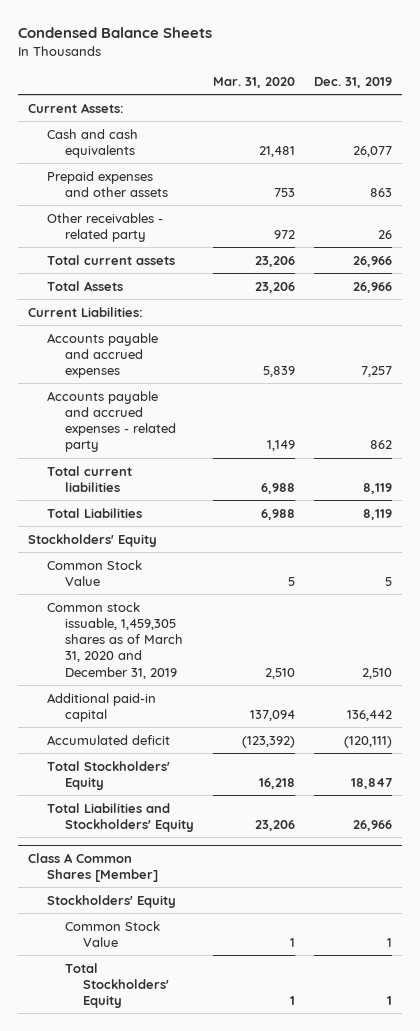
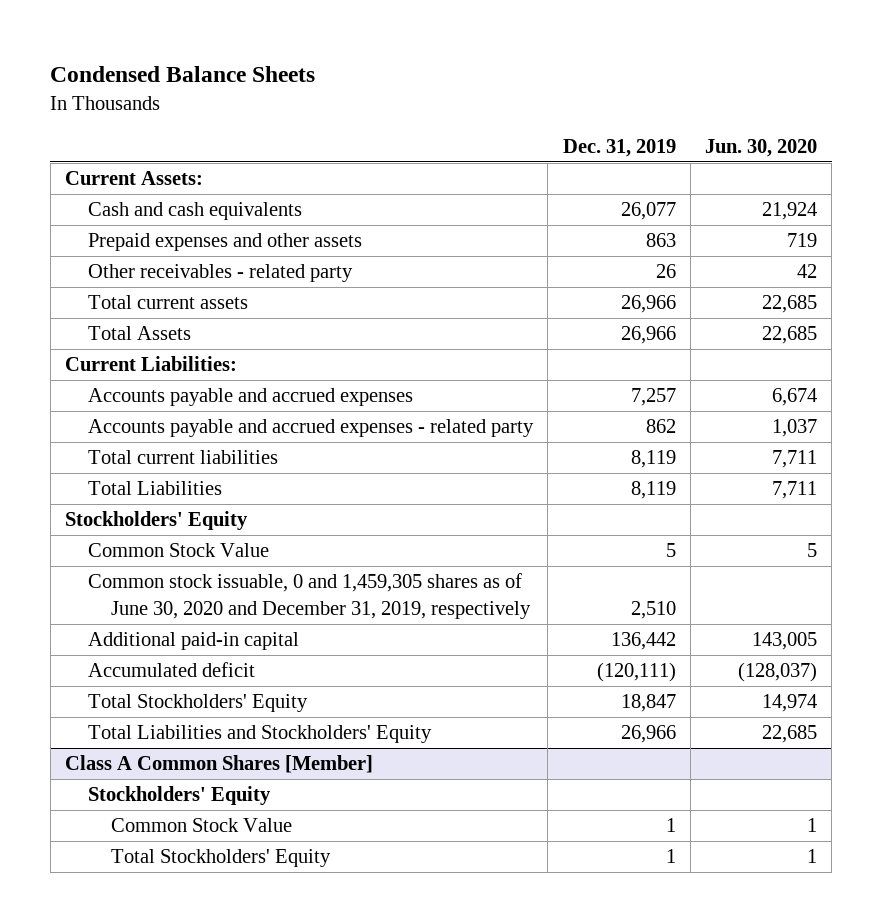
- | Mar. 31, 2020 | Dec. 31, 2019
+ | Dec. 31, 2019 | Jun. 30, 2020
- Common stock issuable, 1,459,305 shares as of March 31, 2020 and December 31, 2019 | 2,510 | 2,510
+ Common stock issuable, 0 and 1,459,305 shares as of June 30, 2020 and December 31, 2019, respectively | 2,510 |

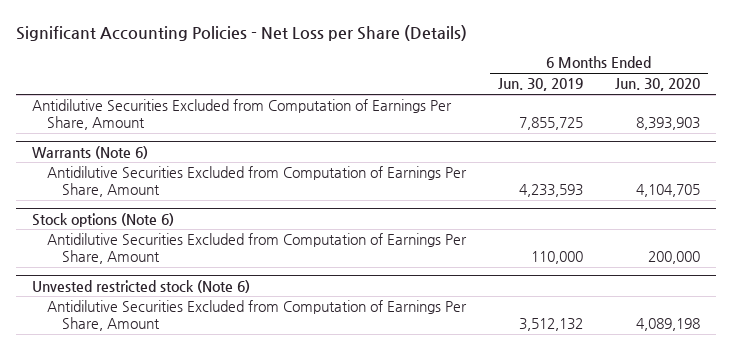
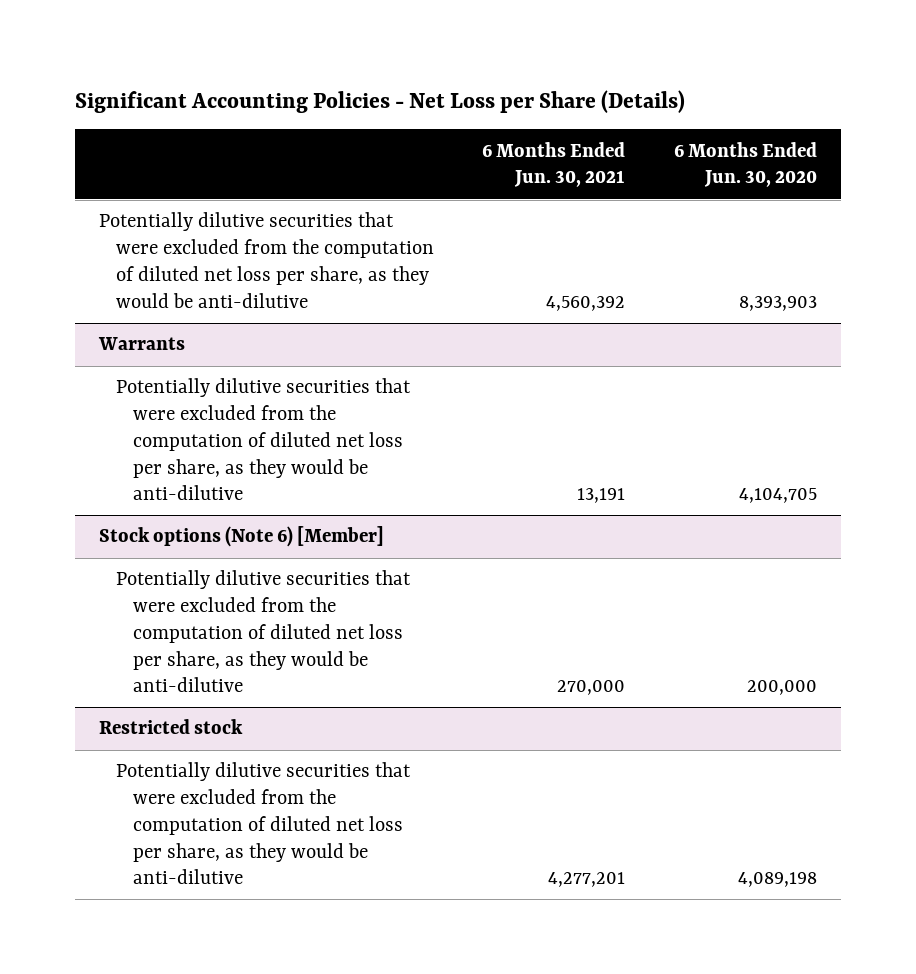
- | 6 Months Ended Jun. 30, 2019 | 6 Months Ended Jun. 30, 2020
+ | 6 Months Ended Jun. 30, 2021 | 6 Months Ended Jun. 30, 2020
- Antidilutive Securities Excluded from Computation of Earnings Per Share, Amount | 7,855,725 | 8,393,903
- Warrants (Note 6)
- Antidilutive Securities Excluded from Computation of Earnings Per Share, Amount | 4,233,593 | 4,104,705
- Stock options (Note 6)
- Antidilutive Securities Excluded from Computation of Earnings Per Share, Amount | 110,000 | 200,000
- Unvested restricted stock (Note 6)
- Antidilutive Securities Excluded from Computation of Earnings Per Share, Amount | 3,512,132 | 4,089,198
+ Potentially dilutive securities that were excluded from the computation of diluted net loss per share, as they would be anti-dilutive | 4,560,392 | 8,393,903
+ Warrants
+ Potentially dilutive securities that were excluded from the computation of diluted net loss per share, as they would be anti-dilutive | 13,191 | 4,104,705
+ Stock options (Note 6) [Member]
+ Potentially dilutive securities that were excluded from the computation of diluted net loss per share, as they would be anti-dilutive | 270,000 | 200,000
+ Restricted stock
+ Potentially dilutive securities that were excluded from the computation of diluted net loss per share, as they would be anti-dilutive | 4,277,201 | 4,089,198

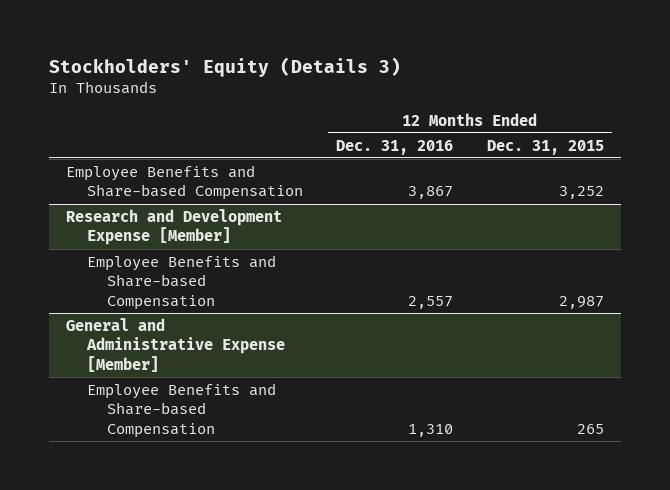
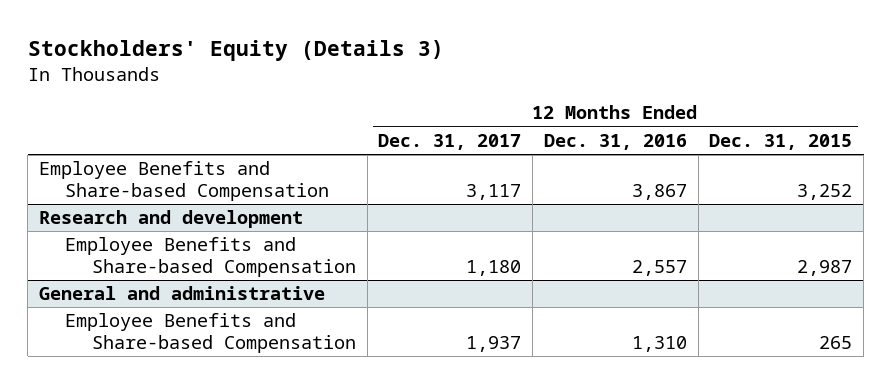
- | 12 Months Ended Dec. 31, 2016 | 12 Months Ended Dec. 31, 2015
+ | 12 Months Ended Dec. 31, 2017 | 12 Months Ended Dec. 31, 2016 | 12 Months Ended Dec. 31, 2015
- Research and Development Expense [Member]
+ Research and development
- General and Administrative Expense [Member]
+ General and administrative

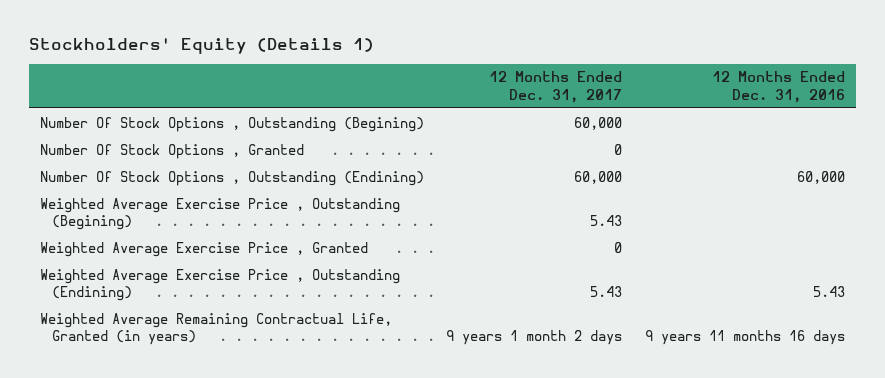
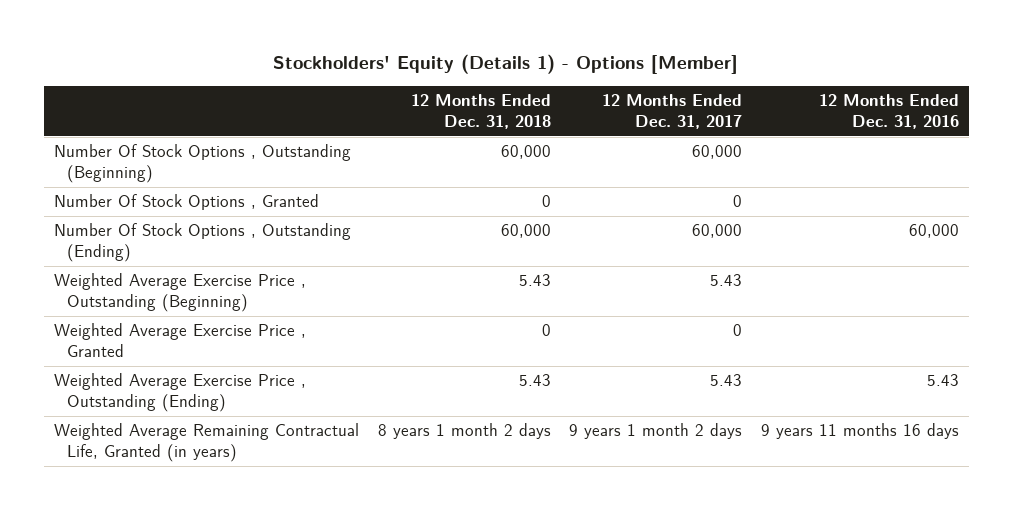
- Stockholders' Equity (Details 1)
+ Stockholders' Equity (Details 1) - Options [Member]
- | 12 Months Ended Dec. 31, 2017 | 12 Months Ended Dec. 31, 2016
+ | 12 Months Ended Dec. 31, 2018 | 12 Months Ended Dec. 31, 2017 | 12 Months Ended Dec. 31, 2016
- Number Of Stock Options , Outstanding (Begining) | 60,000 |
+ Number Of Stock Options , Outstanding (Beginning) | 60,000 | 60,000 |
- Number Of Stock Options , Outstanding (Endining) | 60,000 | 60,000
- Weighted Average Exercise Price , Outstanding (Begining) | 5.43 |
+ Number Of Stock Options , Outstanding (Ending) | 60,000 | 60,000 | 60,000
+ Weighted Average Exercise Price , Outstanding (Beginning) | 5.43 | 5.43 |
- Weighted Average Exercise Price , Outstanding (Endining) | 5.43 | 5.43
+ Weighted Average Exercise Price , Outstanding (Ending) | 5.43 | 5.43 | 5.43

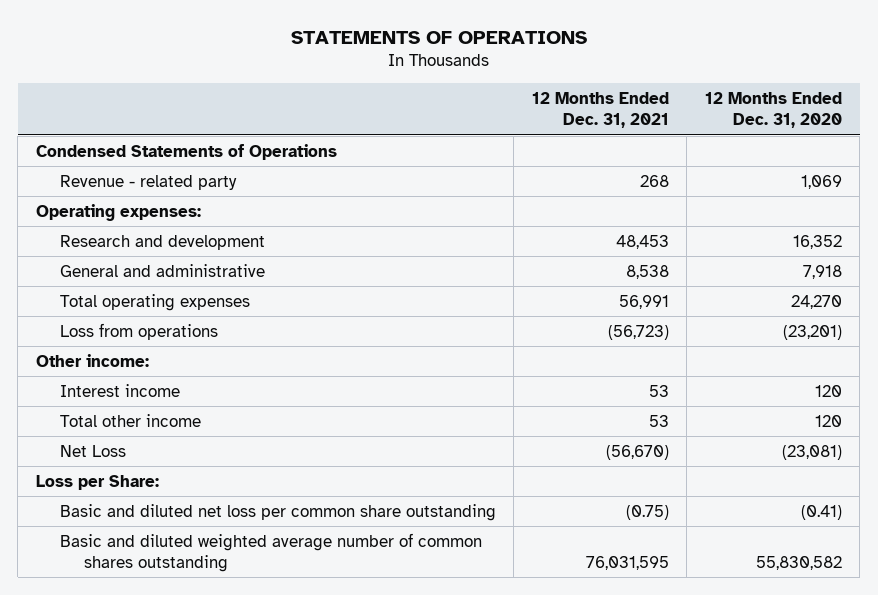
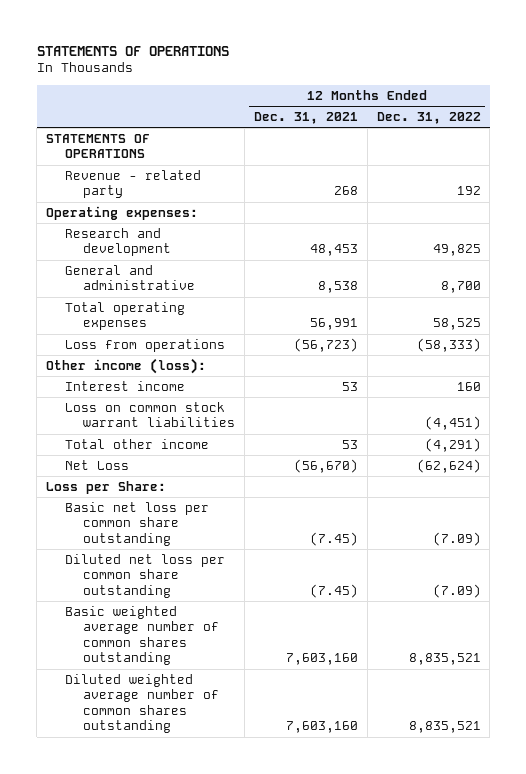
- | 12 Months Ended Dec. 31, 2021 | 12 Months Ended Dec. 31, 2020
+ | 12 Months Ended Dec. 31, 2021 | 12 Months Ended Dec. 31, 2022
- Condensed Statements of Operations
+ STATEMENTS OF OPERATIONS
- Other income:
+ Other income (loss):
+ Loss on common stock warrant liabilities | | (4,451)
- Basic and diluted net loss per common share outstanding | (0.75) | (0.41)
- Basic and diluted weighted average number of common shares outstanding | 76,031,595 | 55,830,582
+ Basic net loss per common share outstanding | (7.45) | (7.09)
+ Diluted net loss per common share outstanding | (7.45) | (7.09)
+ Basic weighted average number of common shares outstanding | 7,603,160 | 8,835,521
+ Diluted weighted average number of common shares outstanding | 7,603,160 | 8,835,521

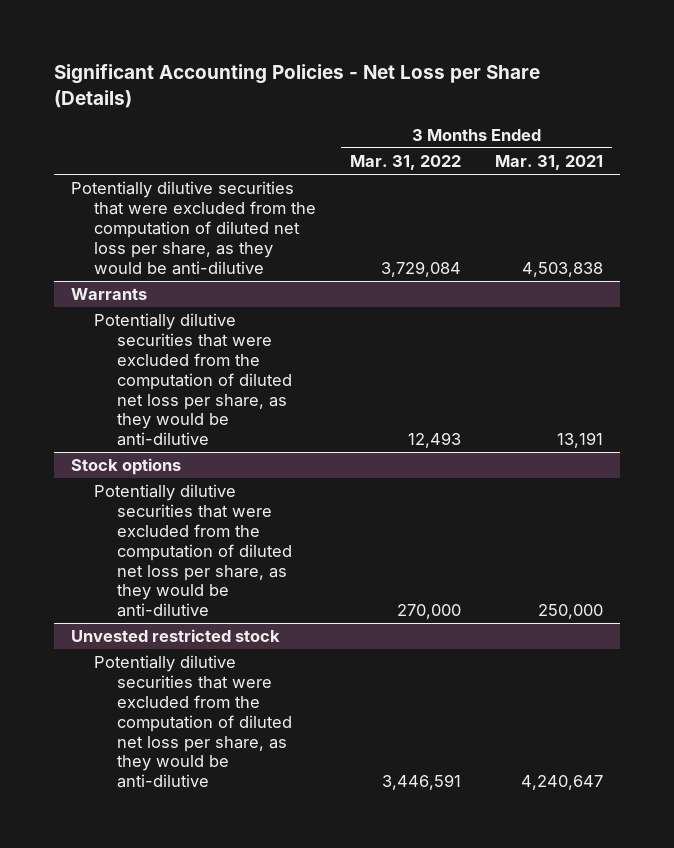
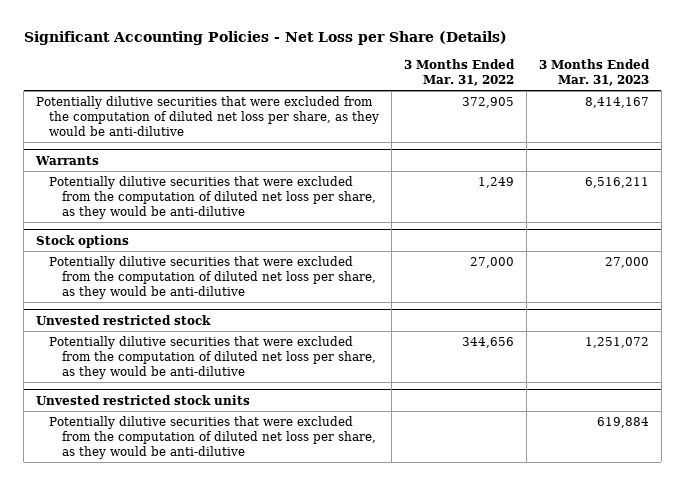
- | 3 Months Ended Mar. 31, 2022 | 3 Months Ended Mar. 31, 2021
+ | 3 Months Ended Mar. 31, 2022 | 3 Months Ended Mar. 31, 2023
- Potentially dilutive securities that were excluded from the computation of diluted net loss per share, as they would be anti-dilutive | 3,729,084 | 4,503,838
+ Potentially dilutive securities that were excluded from the computation of diluted net loss per share, as they would be anti-dilutive | 372,905 | 8,414,167
@ Warrants
- Potentially dilutive securities that were excluded from the computation of diluted net loss per share, as they would be anti-dilutive | 12,493 | 13,191
+ Potentially dilutive securities that were excluded from the computation of diluted net loss per share, as they would be anti-dilutive | 1,249 | 6,516,211
@ Stock options
- Potentially dilutive securities that were excluded from the computation of diluted net loss per share, as they would be anti-dilutive | 270,000 | 250,000
+ Potentially dilutive securities that were excluded from the computation of diluted net loss per share, as they would be anti-dilutive | 27,000 | 27,000
@ Unvested restricted stock
- Potentially dilutive securities that were excluded from the computation of diluted net loss per share, as they would be anti-dilutive | 3,446,591 | 4,240,647
+ Potentially dilutive securities that were excluded from the computation of diluted net loss per share, as they would be anti-dilutive | 344,656 | 1,251,072
+ Unvested restricted stock units
+ Potentially dilutive securities that were excluded from the computation of diluted net loss per share, as they would be anti-dilutive | | 619,884

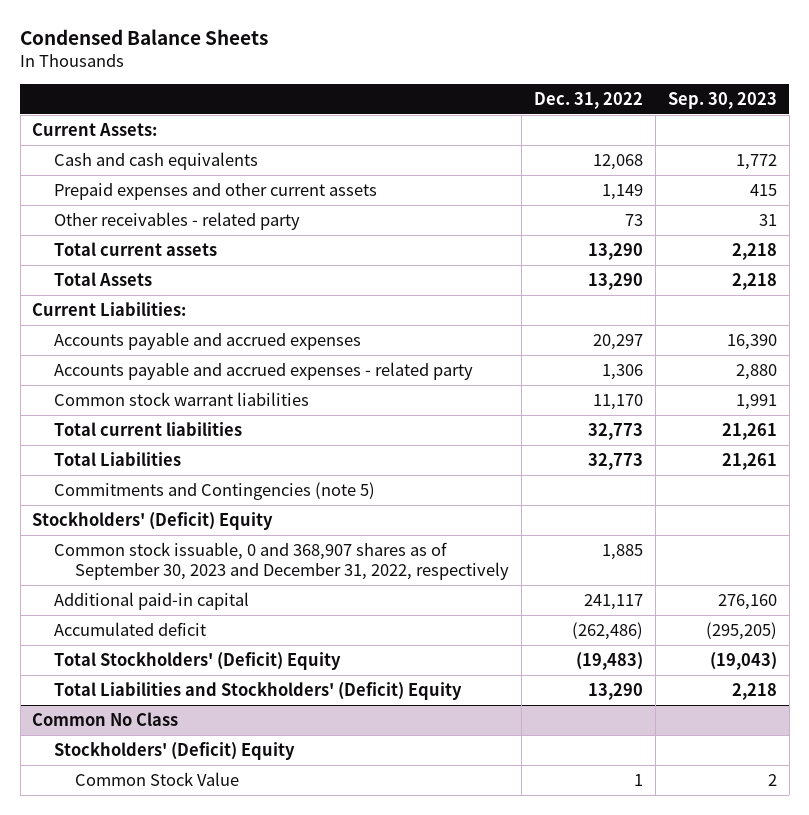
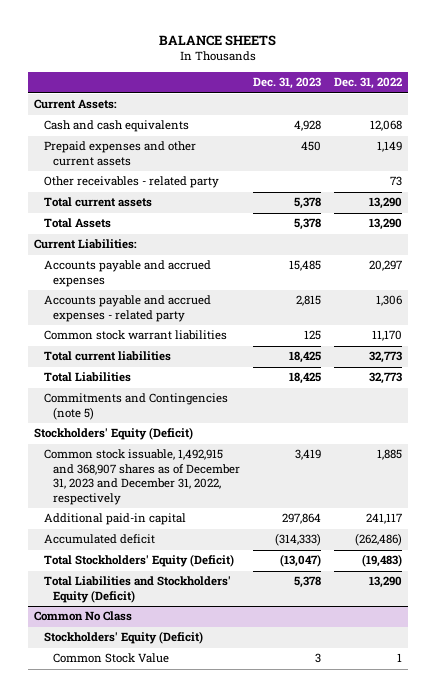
- Condensed Balance Sheets
+ BALANCE SHEETS
- | Dec. 31, 2022 | Sep. 30, 2023
+ | Dec. 31, 2023 | Dec. 31, 2022
- Stockholders' (Deficit) Equity
- Common stock issuable, 0 and 368,907 shares as of September 30, 2023 and December 31, 2022, respectively | 1,885 |
+ Stockholders' Equity (Deficit)
+ Common stock issuable, 1,492,915 and 368,907 shares as of December 31, 2023 and December 31, 2022, respectively | 3,419 | 1,885
- Total Stockholders' (Deficit) Equity | (19,483) | (19,043)
- Total Liabilities and Stockholders' (Deficit) Equity | 13,290 | 2,218
+ Total Stockholders' Equity (Deficit) | (13,047) | (19,483)
+ Total Liabilities and Stockholders' Equity (Deficit) | 5,378 | 13,290
@ Common No Class
- Stockholders' (Deficit) Equity
+ Stockholders' Equity (Deficit)

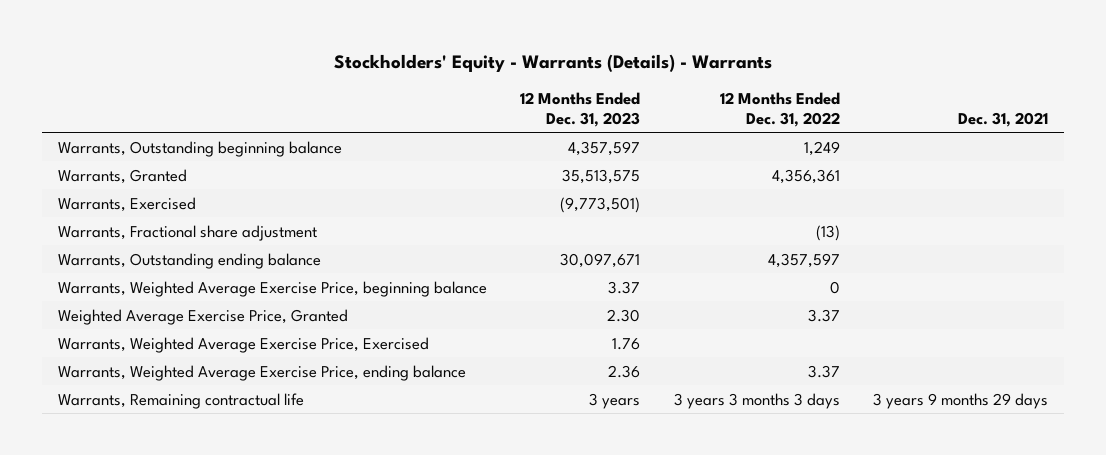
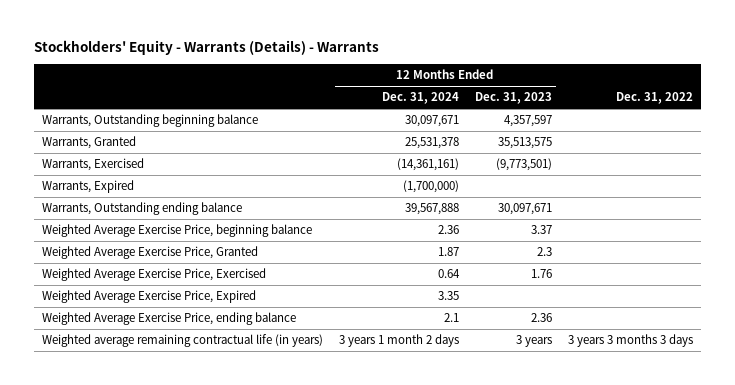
- | 12 Months Ended Dec. 31, 2023 | 12 Months Ended Dec. 31, 2022 | Dec. 31, 2021
+ | 12 Months Ended Dec. 31, 2024 | 12 Months Ended Dec. 31, 2023 | Dec. 31, 2022
- Warrants, Fractional share adjustment | | (13) |
+ Warrants, Expired | (1,700,000) | |
- Warrants, Weighted Average Exercise Price, beginning balance | 3.37 | 0 |
- Weighted Average Exercise Price, Granted | 2.30 | 3.37 |
- Warrants, Weighted Average Exercise Price, Exercised | 1.76 | |
- Warrants, Weighted Average Exercise Price, ending balance | 2.36 | 3.37 |
- Warrants, Remaining contractual life | 3 years | 3 years 3 months 3 days | 3 years 9 months 29 days
+ Weighted Average Exercise Price, beginning balance | 2.36 | 3.37 |
+ Weighted Average Exercise Price, Granted | 1.87 | 2.3 |
+ Weighted Average Exercise Price, Exercised | 0.64 | 1.76 |
+ Weighted Average Exercise Price, Expired | 3.35 | |
+ Weighted Average Exercise Price, ending balance | 2.1 | 2.36 |
+ Weighted average remaining contractual life (in years) | 3 years 1 month 2 days | 3 years | 3 years 3 months 3 days

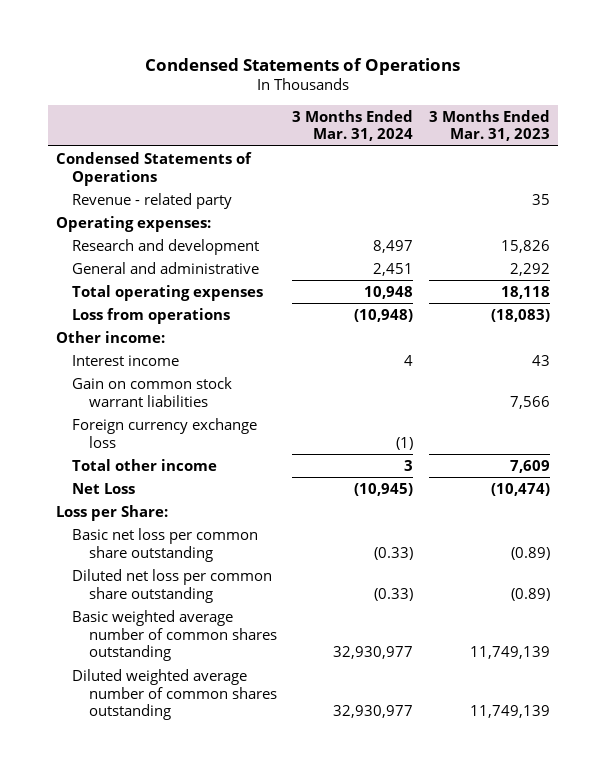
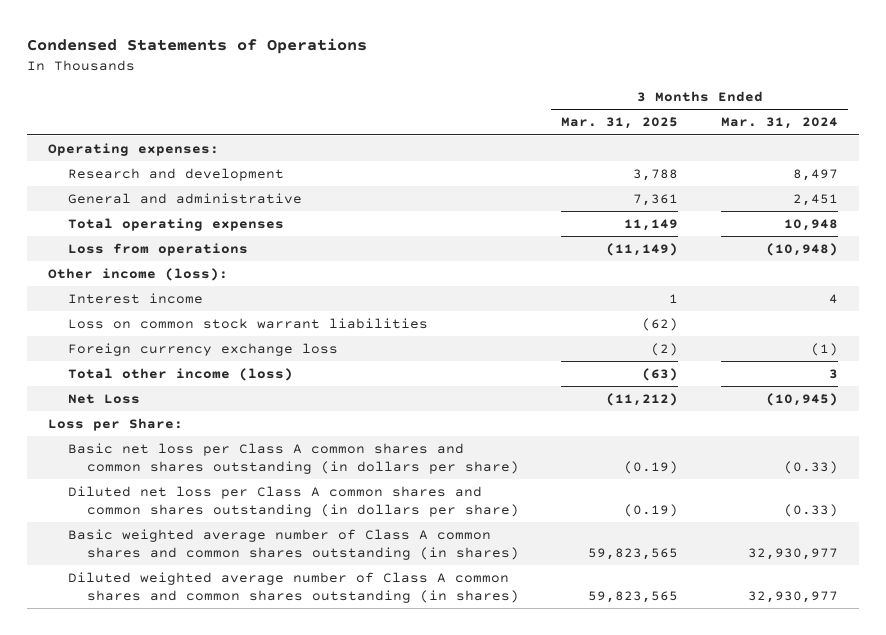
- | 3 Months Ended Mar. 31, 2024 | 3 Months Ended Mar. 31, 2023
+ | 3 Months Ended Mar. 31, 2025 | 3 Months Ended Mar. 31, 2024
- Condensed Statements of Operations
- Revenue - related party | | 35
- Other income:
+ Other income (loss):
- Gain on common stock warrant liabilities | | 7,566
+ Loss on common stock warrant liabilities | (62) |
- Total other income | 3 | 7,609
+ Total other income (loss) | (63) | 3
- Basic net loss per common share outstanding | (0.33) | (0.89)
- Diluted net loss per common share outstanding | (0.33) | (0.89)
- Basic weighted average number of common shares outstanding | 32,930,977 | 11,749,139
- Diluted weighted average number of common shares outstanding | 32,930,977 | 11,749,139
+ Basic net loss per Class A common shares and common shares outstanding (in dollars per share) | (0.19) | (0.33)
+ Diluted net loss per Class A common shares and common shares outstanding (in dollars per share) | (0.19) | (0.33)
+ Basic weighted average number of Class A common shares and common shares outstanding (in shares) | 59,823,565 | 32,930,977
+ Diluted weighted average number of Class A common shares and common shares outstanding (in shares) | 59,823,565 | 32,930,977

